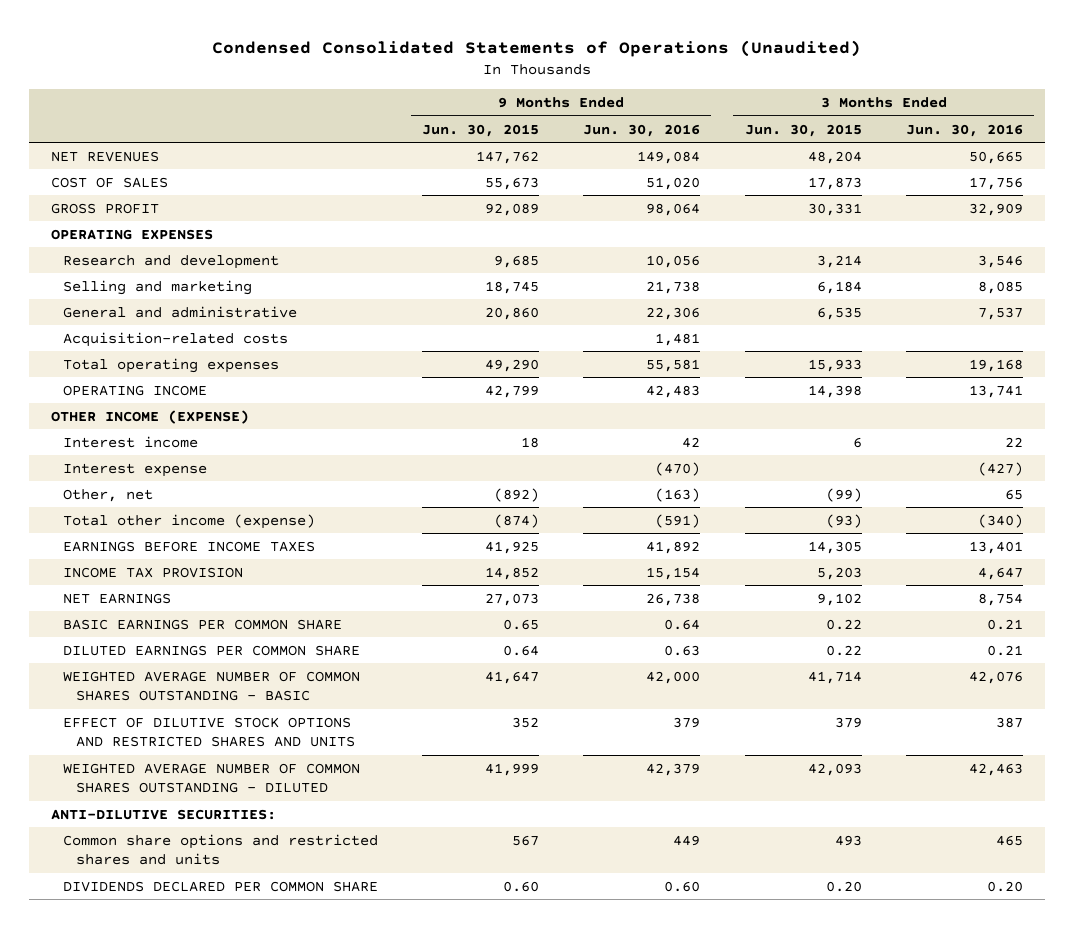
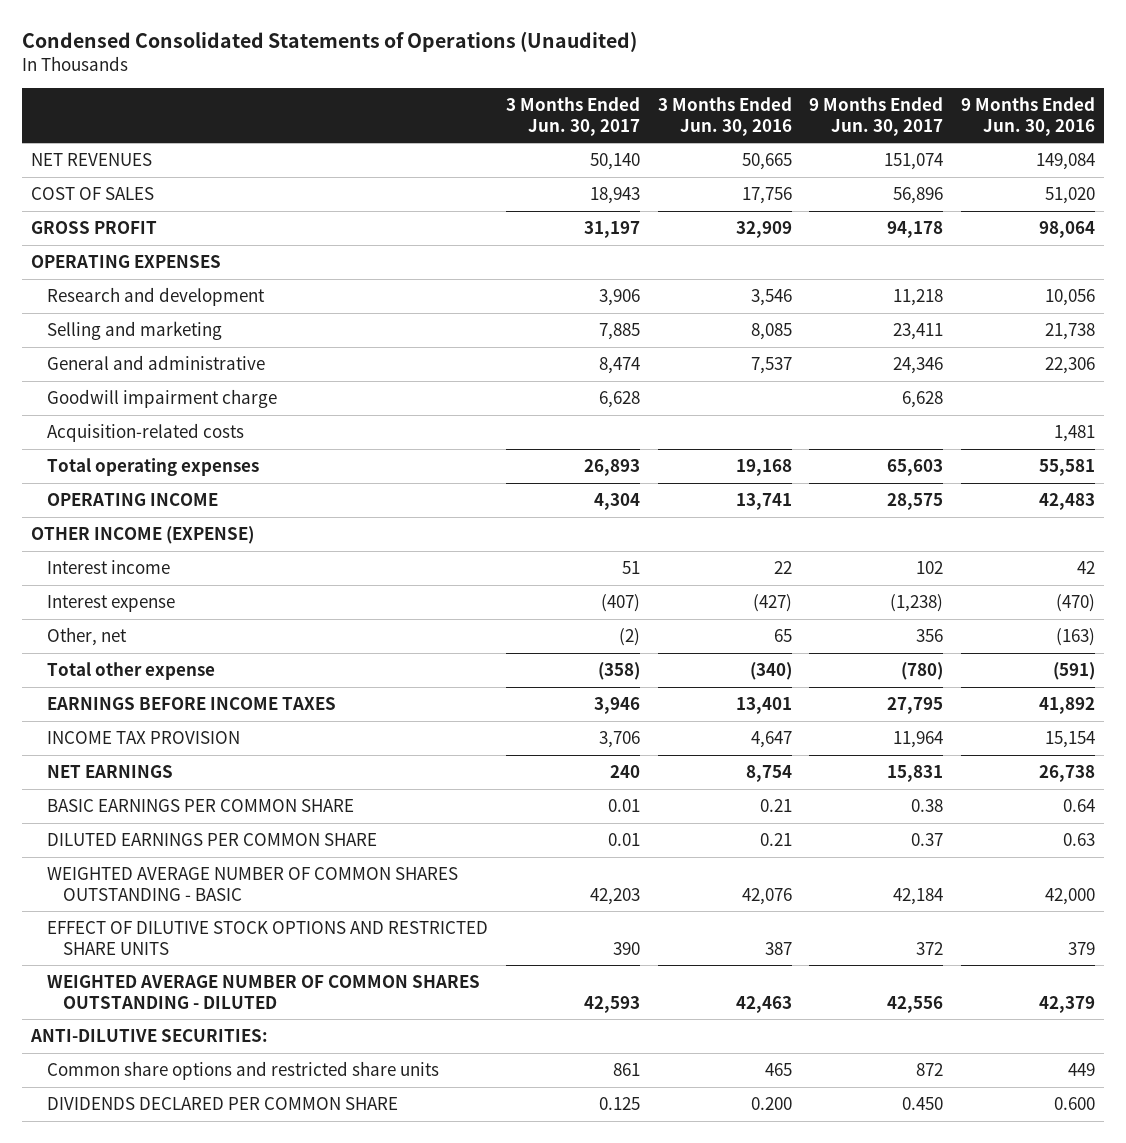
- | 9 Months Ended Jun. 30, 2015 | 9 Months Ended Jun. 30, 2016 | 3 Months Ended Jun. 30, 2015 | 3 Months Ended Jun. 30, 2016
+ | 3 Months Ended Jun. 30, 2017 | 3 Months Ended Jun. 30, 2016 | 9 Months Ended Jun. 30, 2017 | 9 Months Ended Jun. 30, 2016
+ Goodwill impairment charge | 6,628 | | 6,628 |
- Total other income (expense) | (874) | (591) | (93) | (340)
+ Total other expense | (358) | (340) | (780) | (591)
- EFFECT OF DILUTIVE STOCK OPTIONS AND RESTRICTED SHARES AND UNITS | 352 | 379 | 379 | 387
+ EFFECT OF DILUTIVE STOCK OPTIONS AND RESTRICTED SHARE UNITS | 390 | 387 | 372 | 379
- Common share options and restricted shares and units | 567 | 449 | 493 | 465
- DIVIDENDS DECLARED PER COMMON SHARE | 0.60 | 0.60 | 0.20 | 0.20
+ Common share options and restricted share units | 861 | 465 | 872 | 449
+ DIVIDENDS DECLARED PER COMMON SHARE | 0.125 | 0.200 | 0.450 | 0.600

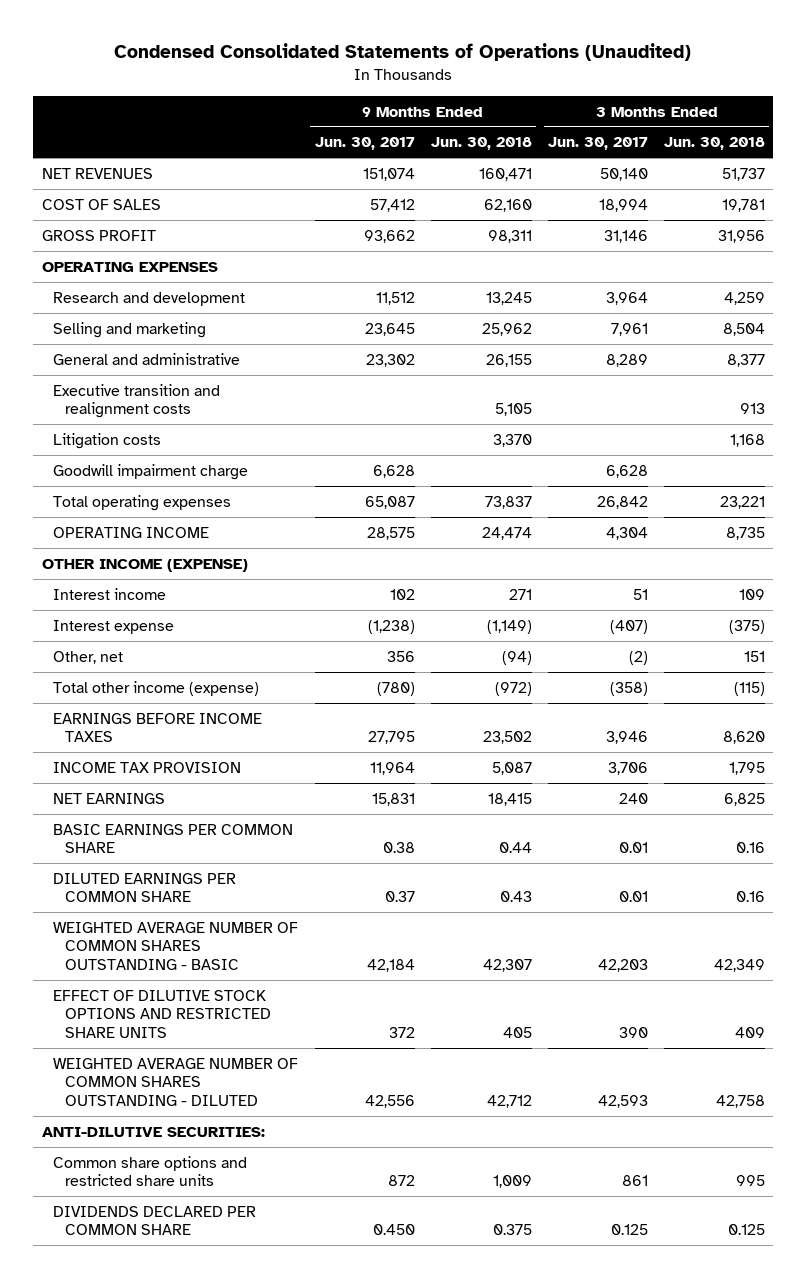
- | 3 Months Ended Jun. 30, 2017 | 3 Months Ended Jun. 30, 2016 | 9 Months Ended Jun. 30, 2017 | 9 Months Ended Jun. 30, 2016
+ | 9 Months Ended Jun. 30, 2017 | 9 Months Ended Jun. 30, 2018 | 3 Months Ended Jun. 30, 2017 | 3 Months Ended Jun. 30, 2018
- COST OF SALES | 18,943 | 17,756 | 56,896 | 51,020
- GROSS PROFIT | 31,197 | 32,909 | 94,178 | 98,064
+ COST OF SALES | 57,412 | 62,160 | 18,994 | 19,781
+ GROSS PROFIT | 93,662 | 98,311 | 31,146 | 31,956
- Research and development | 3,906 | 3,546 | 11,218 | 10,056
- Selling and marketing | 7,885 | 8,085 | 23,411 | 21,738
- General and administrative | 8,474 | 7,537 | 24,346 | 22,306
+ Research and development | 11,512 | 13,245 | 3,964 | 4,259
+ Selling and marketing | 23,645 | 25,962 | 7,961 | 8,504
+ General and administrative | 23,302 | 26,155 | 8,289 | 8,377
+ Executive transition and realignment costs | | 5,105 | | 913
+ Litigation costs | | 3,370 | | 1,168
- Acquisition-related costs | | | | 1,481
- Total operating expenses | 26,893 | 19,168 | 65,603 | 55,581
+ Total operating expenses | 65,087 | 73,837 | 26,842 | 23,221
- Total other expense | (358) | (340) | (780) | (591)
+ Total other income (expense) | (780) | (972) | (358) | (115)

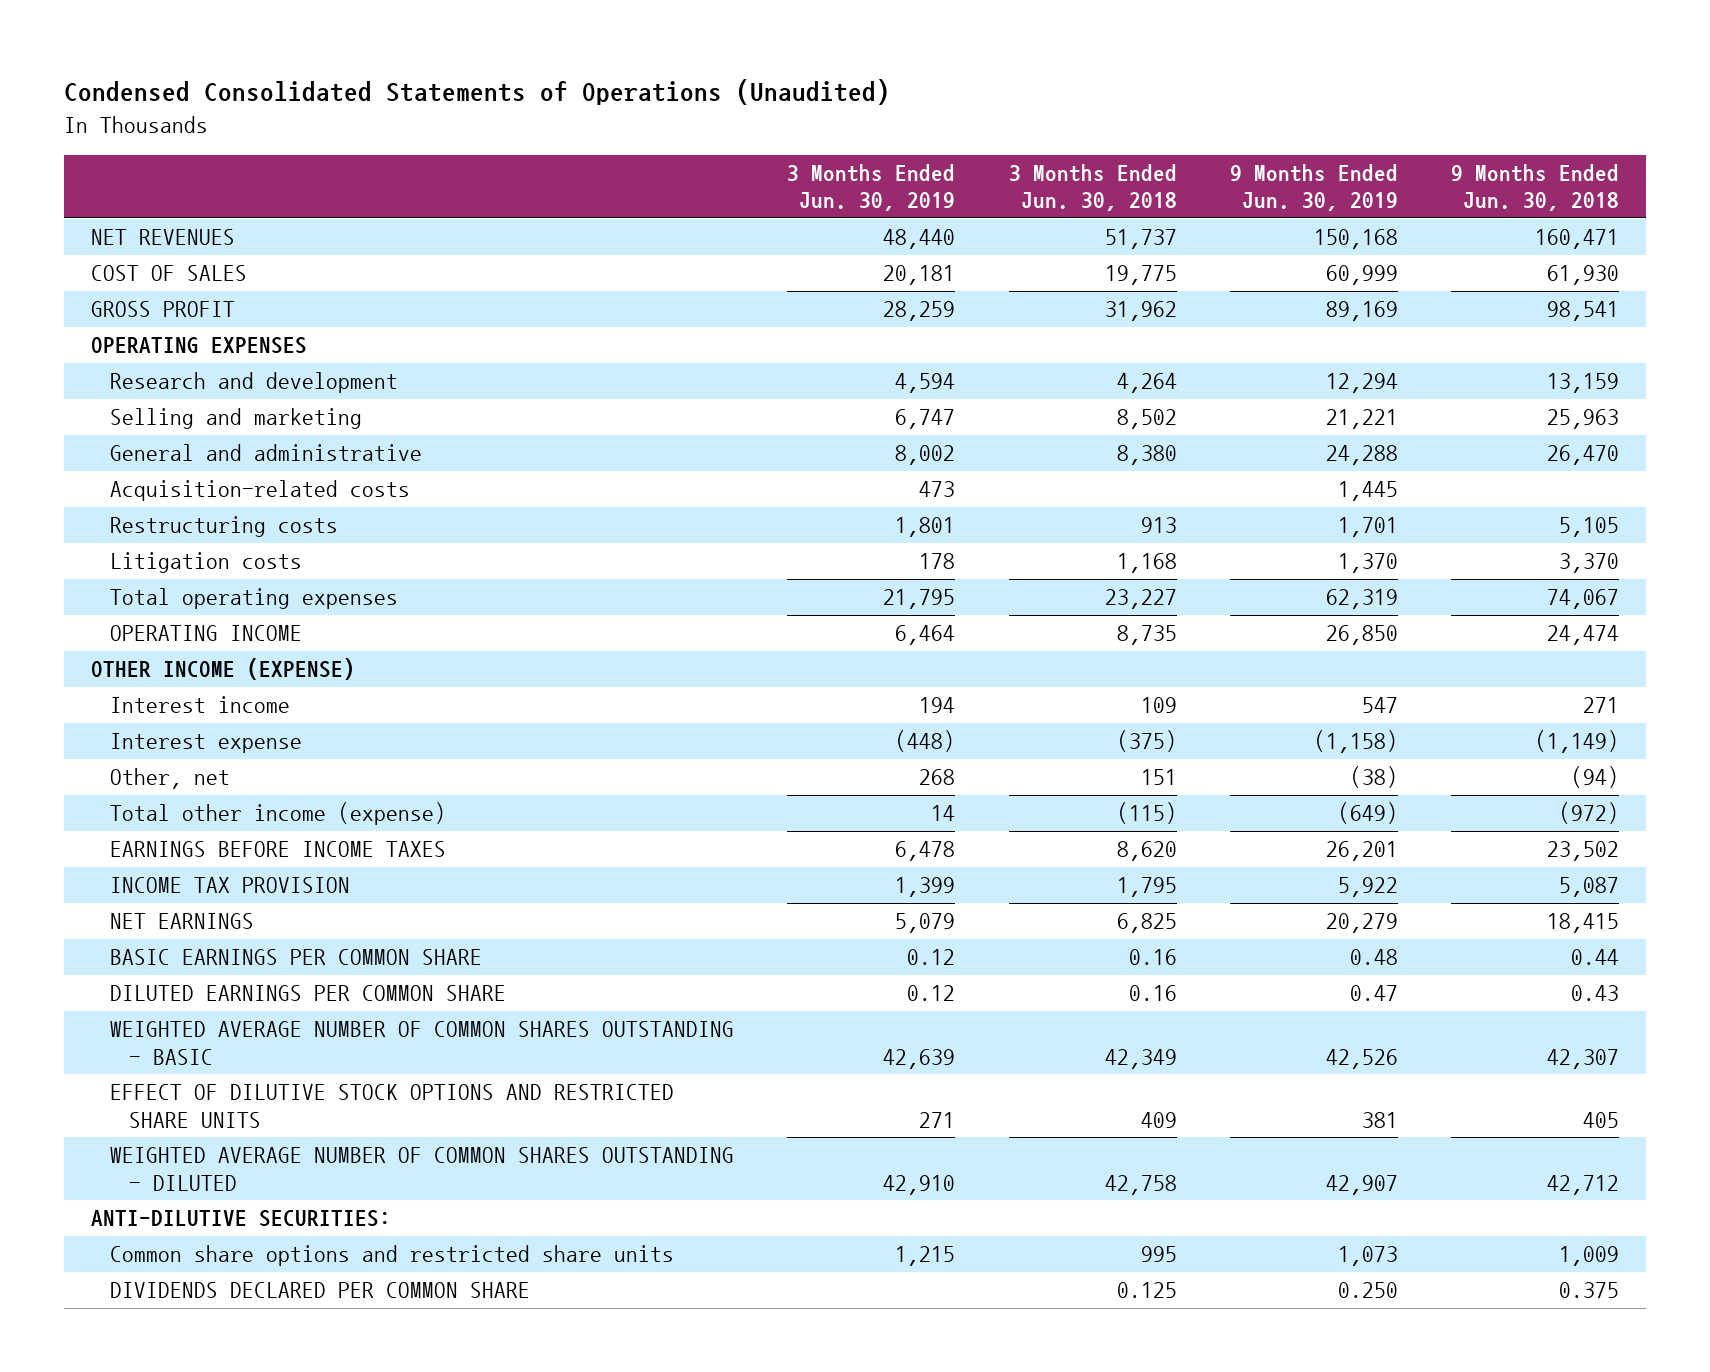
- | 9 Months Ended Jun. 30, 2017 | 9 Months Ended Jun. 30, 2018 | 3 Months Ended Jun. 30, 2017 | 3 Months Ended Jun. 30, 2018
+ | 3 Months Ended Jun. 30, 2019 | 3 Months Ended Jun. 30, 2018 | 9 Months Ended Jun. 30, 2019 | 9 Months Ended Jun. 30, 2018
- COST OF SALES | 57,412 | 62,160 | 18,994 | 19,781
- GROSS PROFIT | 93,662 | 98,311 | 31,146 | 31,956
+ COST OF SALES | 20,181 | 19,775 | 60,999 | 61,930
+ GROSS PROFIT | 28,259 | 31,962 | 89,169 | 98,541
- Research and development | 11,512 | 13,245 | 3,964 | 4,259
- Selling and marketing | 23,645 | 25,962 | 7,961 | 8,504
- General and administrative | 23,302 | 26,155 | 8,289 | 8,377
- Executive transition and realignment costs | | 5,105 | | 913
+ Research and development | 4,594 | 4,264 | 12,294 | 13,159
+ Selling and marketing | 6,747 | 8,502 | 21,221 | 25,963
+ General and administrative | 8,002 | 8,380 | 24,288 | 26,470
+ Acquisition-related costs | 473 | | 1,445 |
+ Restructuring costs | 1,801 | 913 | 1,701 | 5,105
- Goodwill impairment charge | 6,628 | | 6,628 |
- Total operating expenses | 65,087 | 73,837 | 26,842 | 23,221
+ Total operating expenses | 21,795 | 23,227 | 62,319 | 74,067

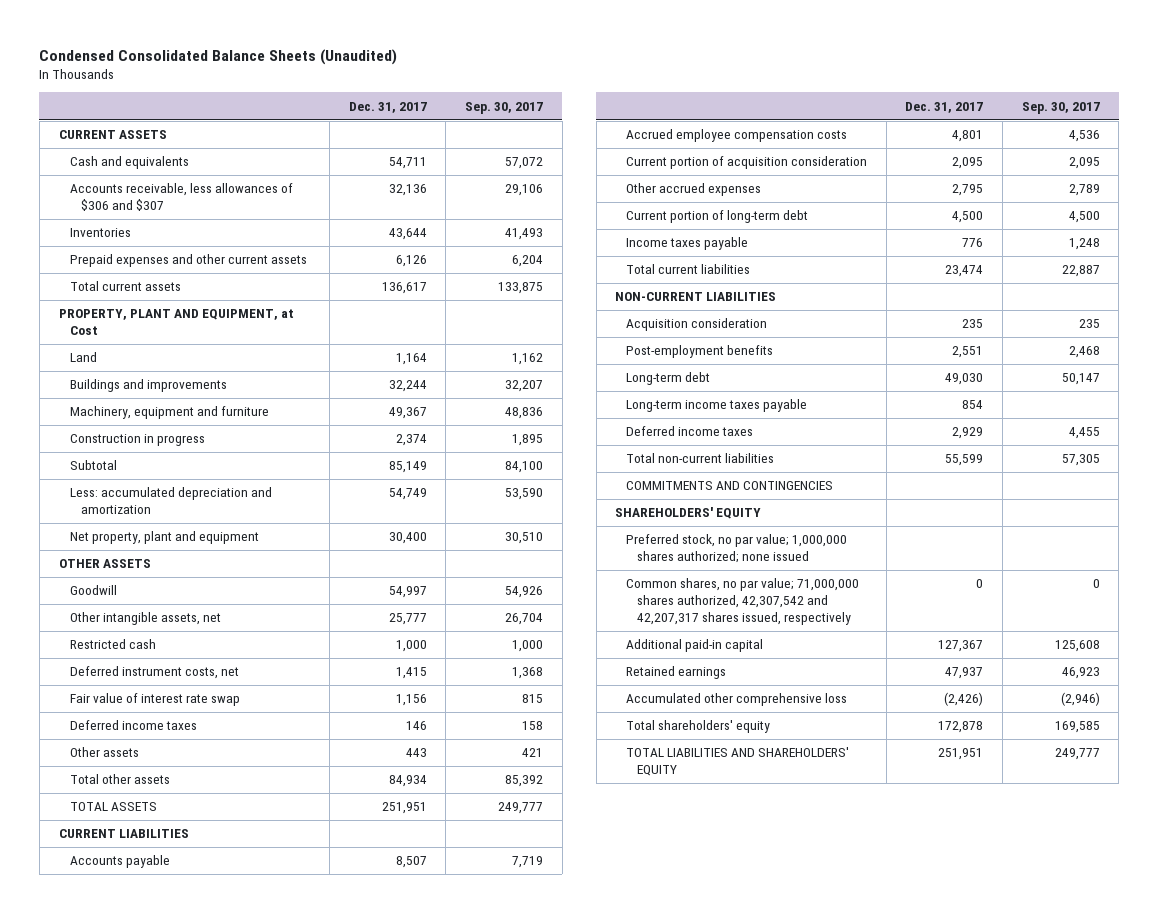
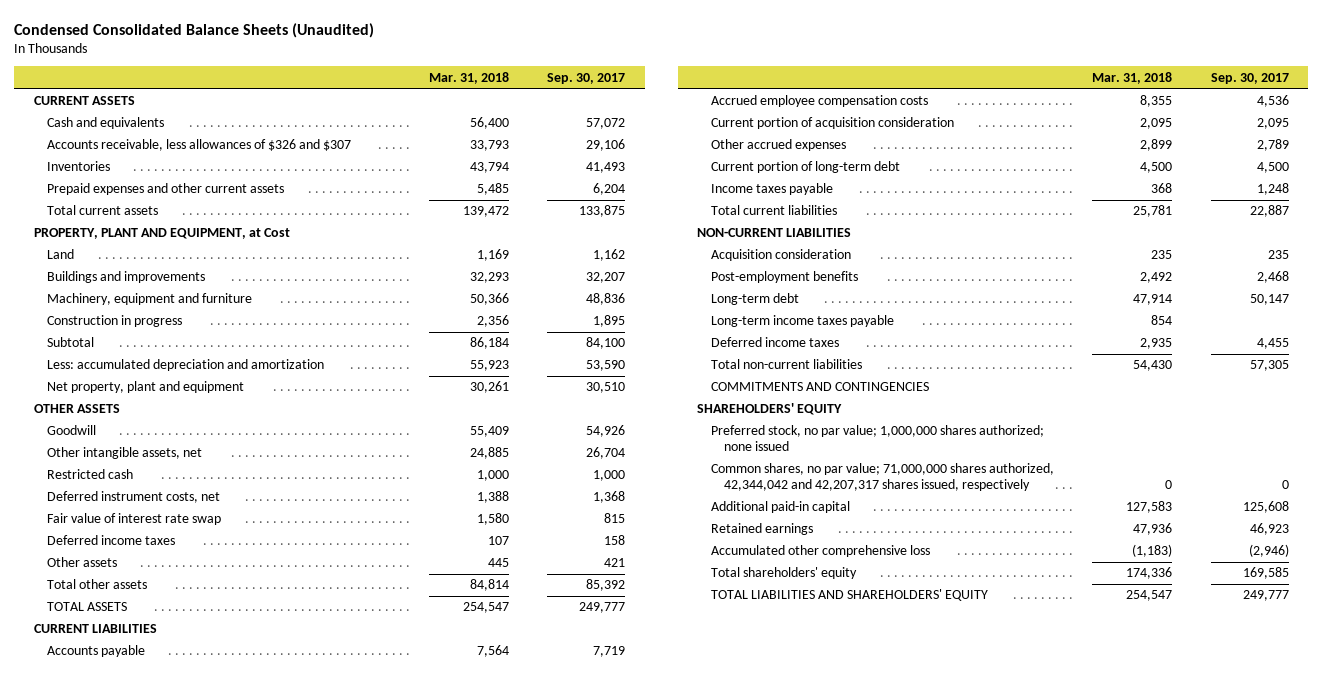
- | Dec. 31, 2017 | Sep. 30, 2017
+ | Mar. 31, 2018 | Sep. 30, 2017
- Accounts receivable, less allowances of $306 and $307 | 32,136 | 29,106
+ Accounts receivable, less allowances of $326 and $307 | 33,793 | 29,106
- Common shares, no par value; 71,000,000 shares authorized, 42,307,542 and 42,207,317 shares issued, respectively | 0 | 0
+ Common shares, no par value; 71,000,000 shares authorized, 42,344,042 and 42,207,317 shares issued, respectively | 0 | 0

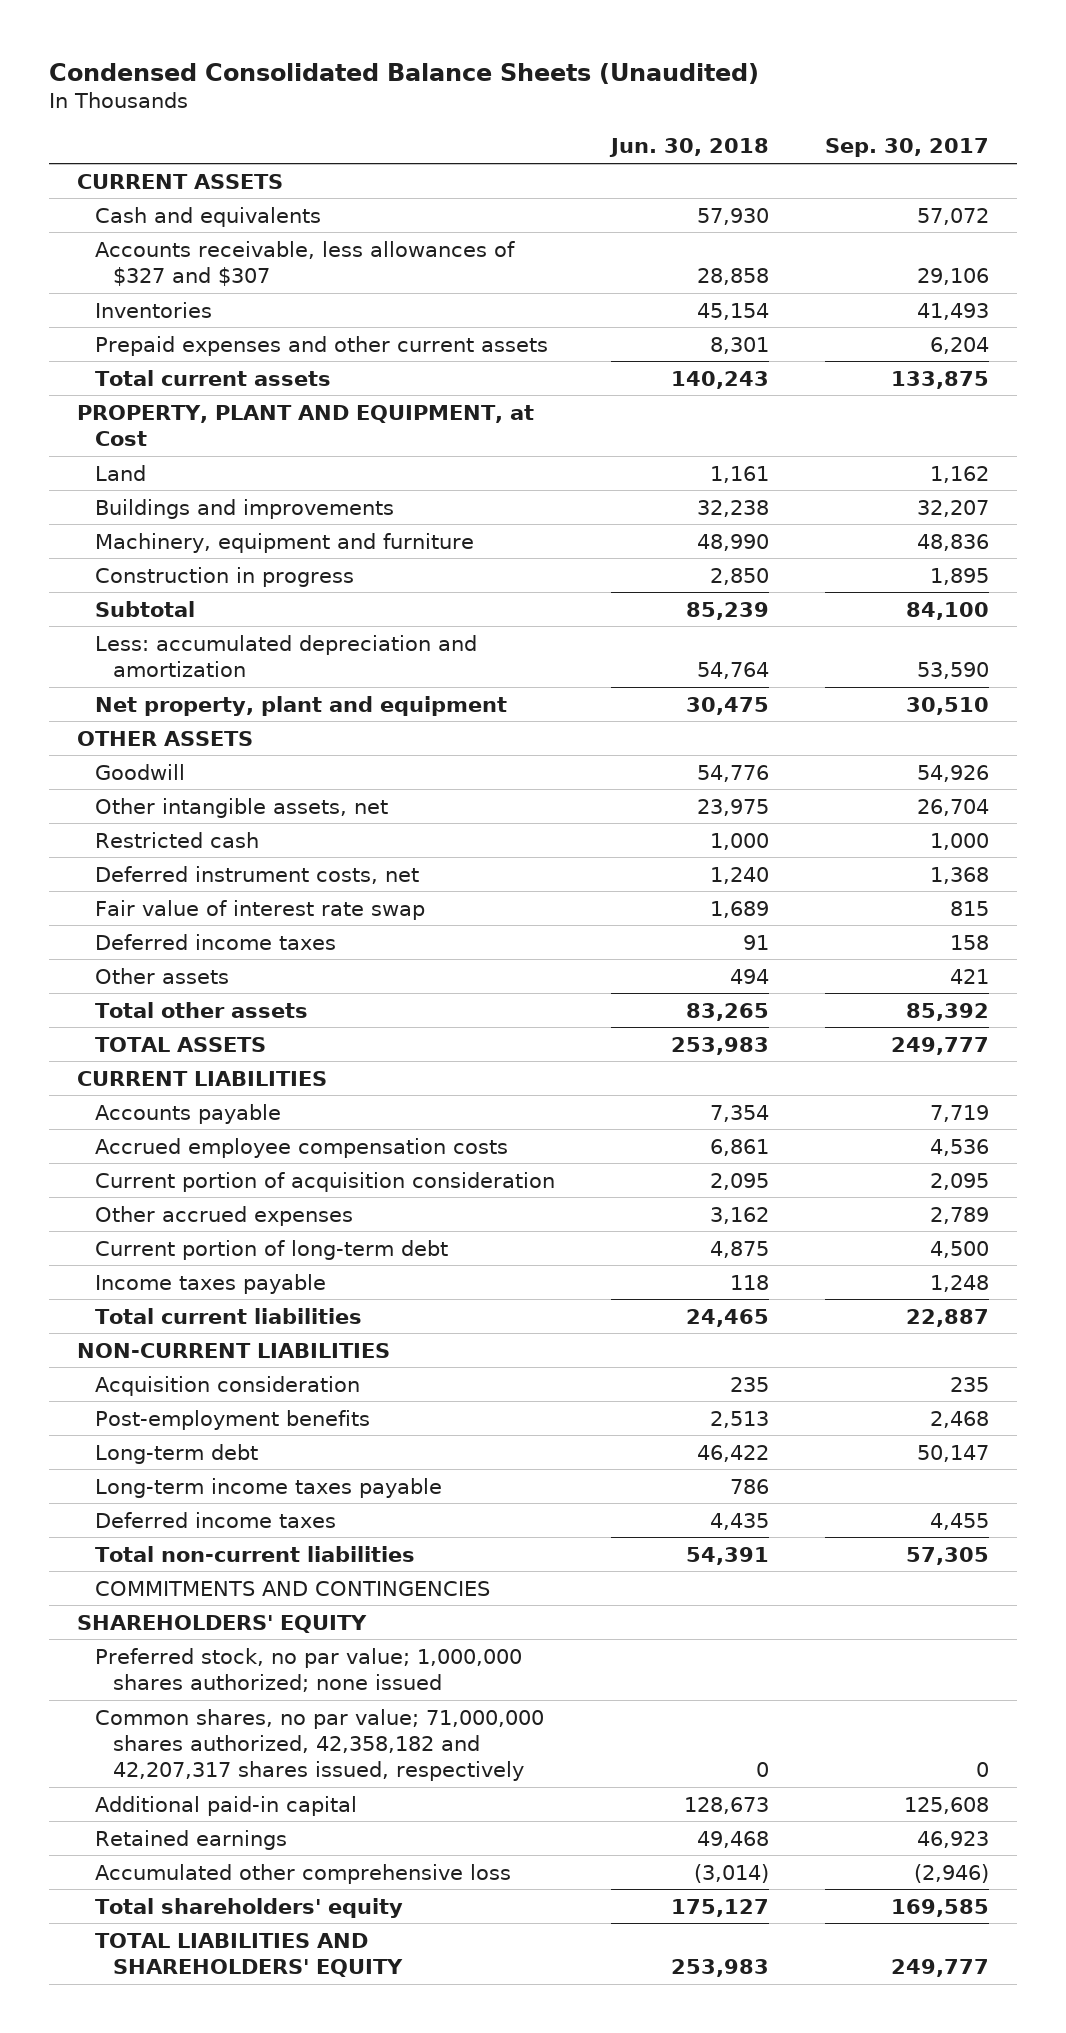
- | Mar. 31, 2018 | Sep. 30, 2017
+ | Jun. 30, 2018 | Sep. 30, 2017
- Accounts receivable, less allowances of $326 and $307 | 33,793 | 29,106
+ Accounts receivable, less allowances of $327 and $307 | 28,858 | 29,106
- Common shares, no par value; 71,000,000 shares authorized, 42,344,042 and 42,207,317 shares issued, respectively | 0 | 0
+ Common shares, no par value; 71,000,000 shares authorized, 42,358,182 and 42,207,317 shares issued, respectively | 0 | 0

